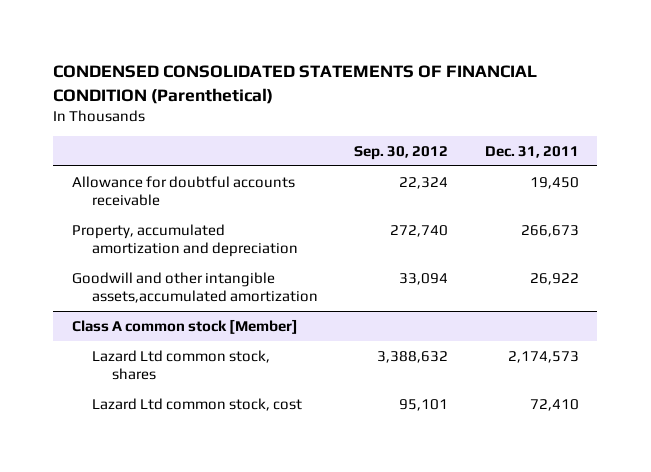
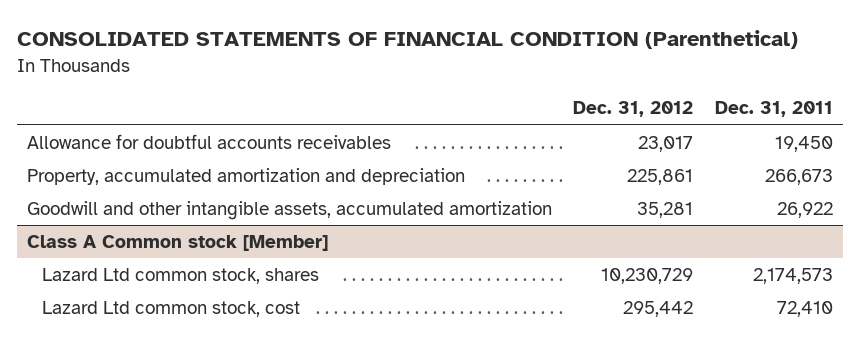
- CONDENSED CONSOLIDATED STATEMENTS OF FINANCIAL CONDITION (Parenthetical)
+ CONSOLIDATED STATEMENTS OF FINANCIAL CONDITION (Parenthetical)
- | Sep. 30, 2012 | Dec. 31, 2011
+ | Dec. 31, 2012 | Dec. 31, 2011
- Allowance for doubtful accounts receivable | 22,324 | 19,450
+ Allowance for doubtful accounts receivables | 23,017 | 19,450
- Goodwill and other intangible assets,accumulated amortization | 33,094 | 26,922
- Class A common stock [Member]
+ Goodwill and other intangible assets, accumulated amortization | 35,281 | 26,922
+ Class A Common stock [Member]

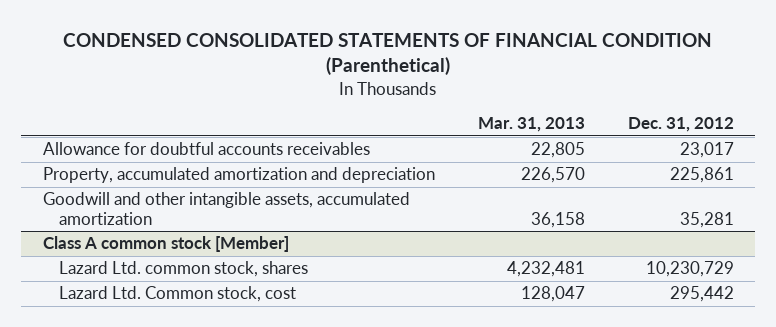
- CONSOLIDATED STATEMENTS OF FINANCIAL CONDITION (Parenthetical)
+ CONDENSED CONSOLIDATED STATEMENTS OF FINANCIAL CONDITION (Parenthetical)
- | Dec. 31, 2012 | Dec. 31, 2011
+ | Mar. 31, 2013 | Dec. 31, 2012
- Class A Common stock [Member]
- Lazard Ltd common stock, shares | 10,230,729 | 2,174,573
- Lazard Ltd common stock, cost | 295,442 | 72,410
+ Class A common stock [Member]
+ Lazard Ltd. common stock, shares | 4,232,481 | 10,230,729
+ Lazard Ltd. Common stock, cost | 128,047 | 295,442

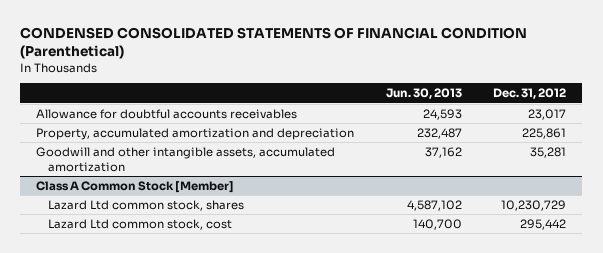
- | Mar. 31, 2013 | Dec. 31, 2012
+ | Jun. 30, 2013 | Dec. 31, 2012
- Class A common stock [Member]
- Lazard Ltd. common stock, shares | 4,232,481 | 10,230,729
- Lazard Ltd. Common stock, cost | 128,047 | 295,442
+ Class A Common Stock [Member]
+ Lazard Ltd common stock, shares | 4,587,102 | 10,230,729
+ Lazard Ltd common stock, cost | 140,700 | 295,442

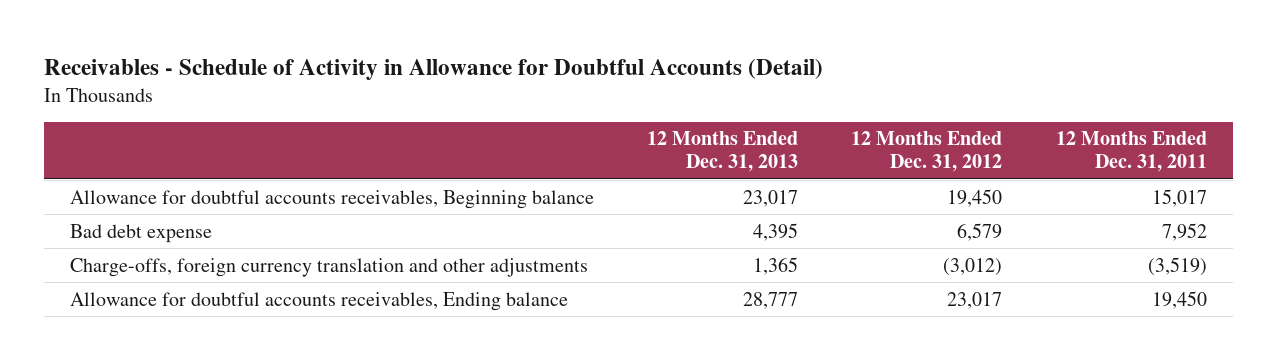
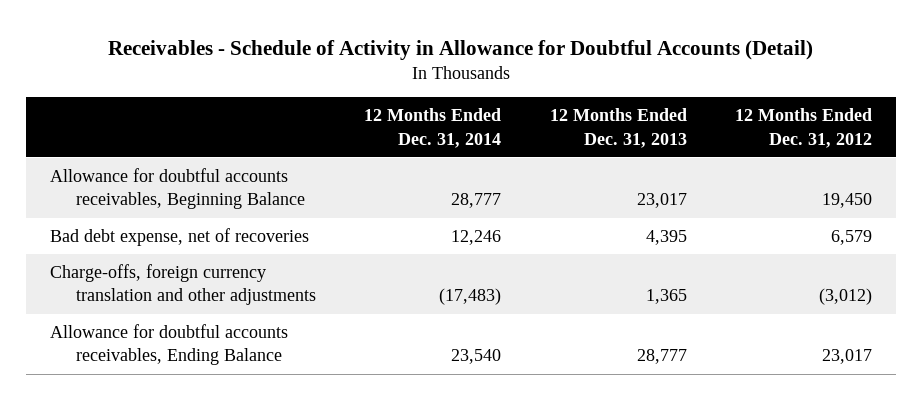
- | 12 Months Ended Dec. 31, 2013 | 12 Months Ended Dec. 31, 2012 | 12 Months Ended Dec. 31, 2011
+ | 12 Months Ended Dec. 31, 2014 | 12 Months Ended Dec. 31, 2013 | 12 Months Ended Dec. 31, 2012
- Allowance for doubtful accounts receivables, Beginning balance | 23,017 | 19,450 | 15,017
- Bad debt expense | 4,395 | 6,579 | 7,952
+ Allowance for doubtful accounts receivables, Beginning Balance | 28,777 | 23,017 | 19,450
+ Bad debt expense, net of recoveries | 12,246 | 4,395 | 6,579
- Allowance for doubtful accounts receivables, Ending balance | 28,777 | 23,017 | 19,450
+ Allowance for doubtful accounts receivables, Ending Balance | 23,540 | 28,777 | 23,017

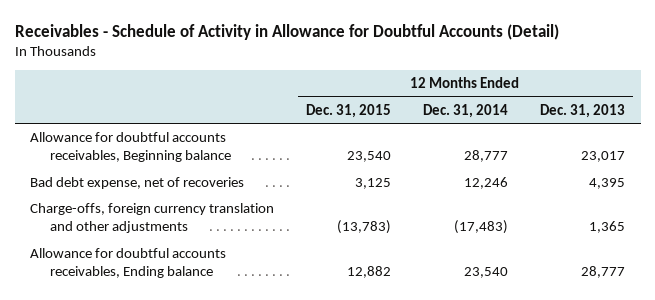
- | 12 Months Ended Dec. 31, 2014 | 12 Months Ended Dec. 31, 2013 | 12 Months Ended Dec. 31, 2012
+ | 12 Months Ended Dec. 31, 2015 | 12 Months Ended Dec. 31, 2014 | 12 Months Ended Dec. 31, 2013
- Allowance for doubtful accounts receivables, Beginning Balance | 28,777 | 23,017 | 19,450
+ Allowance for doubtful accounts receivables, Beginning balance | 23,540 | 28,777 | 23,017
- Allowance for doubtful accounts receivables, Ending Balance | 23,540 | 28,777 | 23,017
+ Allowance for doubtful accounts receivables, Ending balance | 12,882 | 23,540 | 28,777

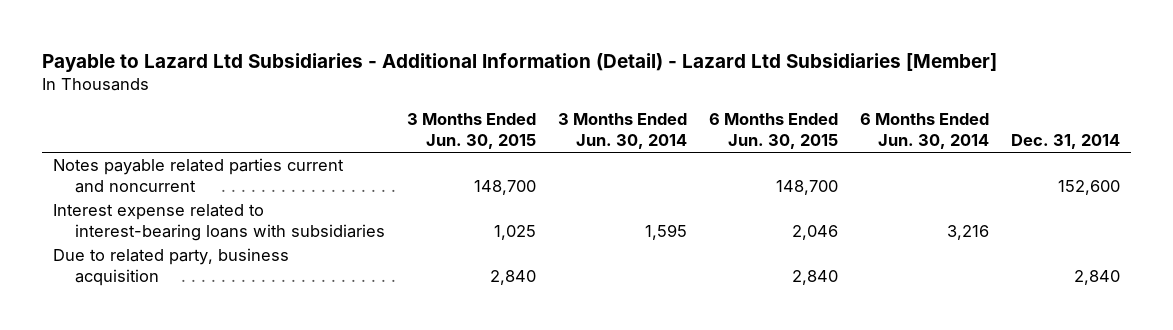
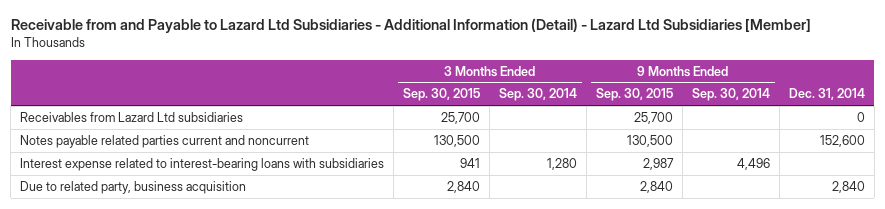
- Payable to Lazard Ltd Subsidiaries - Additional Information (Detail) - Lazard Ltd Subsidiaries [Member]
+ Receivable from and Payable to Lazard Ltd Subsidiaries - Additional Information (Detail) - Lazard Ltd Subsidiaries [Member]
- | 3 Months Ended Jun. 30, 2015 | 3 Months Ended Jun. 30, 2014 | 6 Months Ended Jun. 30, 2015 | 6 Months Ended Jun. 30, 2014 | Dec. 31, 2014
+ | 3 Months Ended Sep. 30, 2015 | 3 Months Ended Sep. 30, 2014 | 9 Months Ended Sep. 30, 2015 | 9 Months Ended Sep. 30, 2014 | Dec. 31, 2014
+ Receivables from Lazard Ltd subsidiaries | 25,700 | | 25,700 | | 0

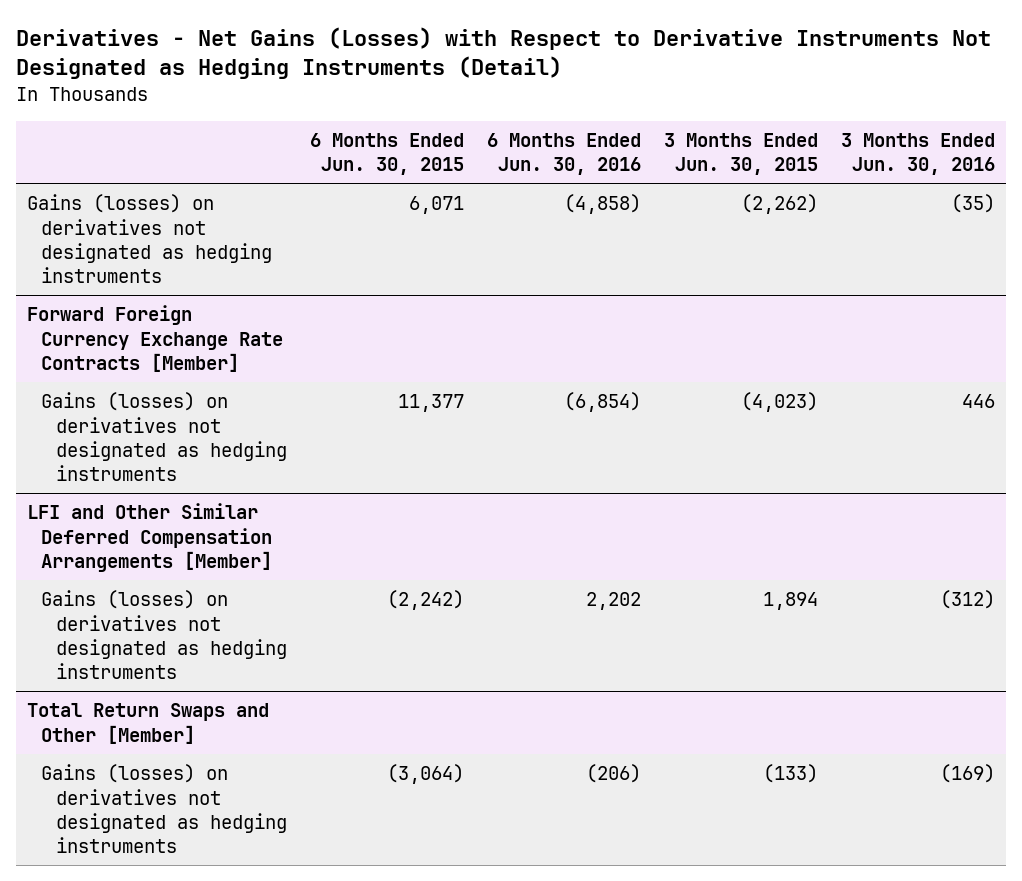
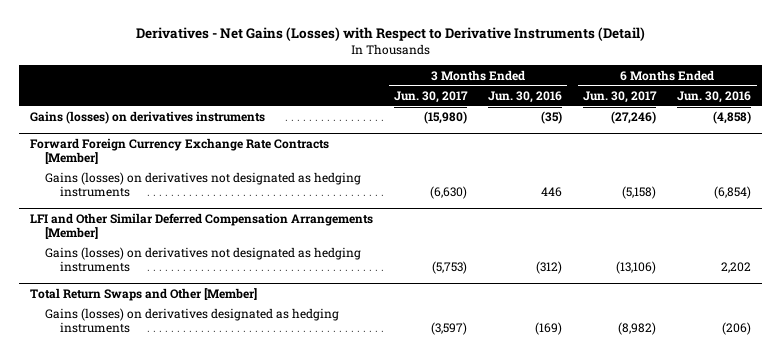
- Derivatives - Net Gains (Losses) with Respect to Derivative Instruments Not Designated as Hedging Instruments (Detail)
+ Derivatives - Net Gains (Losses) with Respect to Derivative Instruments (Detail)
- | 6 Months Ended Jun. 30, 2015 | 6 Months Ended Jun. 30, 2016 | 3 Months Ended Jun. 30, 2015 | 3 Months Ended Jun. 30, 2016
+ | 3 Months Ended Jun. 30, 2017 | 3 Months Ended Jun. 30, 2016 | 6 Months Ended Jun. 30, 2017 | 6 Months Ended Jun. 30, 2016
- Gains (losses) on derivatives not designated as hedging instruments | 6,071 | (4,858) | (2,262) | (35)
+ Gains (losses) on derivatives instruments | (15,980) | (35) | (27,246) | (4,858)
@ Total Return Swaps and Other [Member]
- Gains (losses) on derivatives not designated as hedging instruments | (3,064) | (206) | (133) | (169)
+ Gains (losses) on derivatives designated as hedging instruments | (3,597) | (169) | (8,982) | (206)

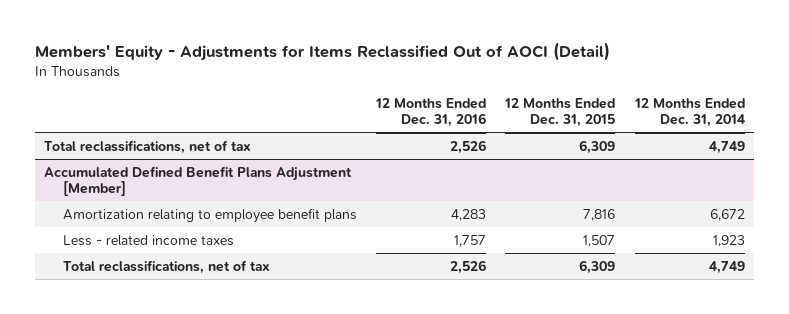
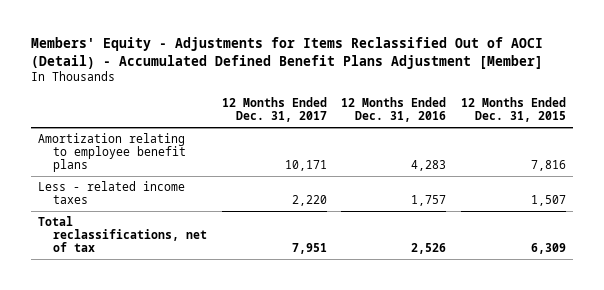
- Members' Equity - Adjustments for Items Reclassified Out of AOCI (Detail)
+ Members' Equity - Adjustments for Items Reclassified Out of AOCI (Detail) - Accumulated Defined Benefit Plans Adjustment [Member]
- | 12 Months Ended Dec. 31, 2016 | 12 Months Ended Dec. 31, 2015 | 12 Months Ended Dec. 31, 2014
+ | 12 Months Ended Dec. 31, 2017 | 12 Months Ended Dec. 31, 2016 | 12 Months Ended Dec. 31, 2015
- Total reclassifications, net of tax | 2,526 | 6,309 | 4,749
- Accumulated Defined Benefit Plans Adjustment [Member]

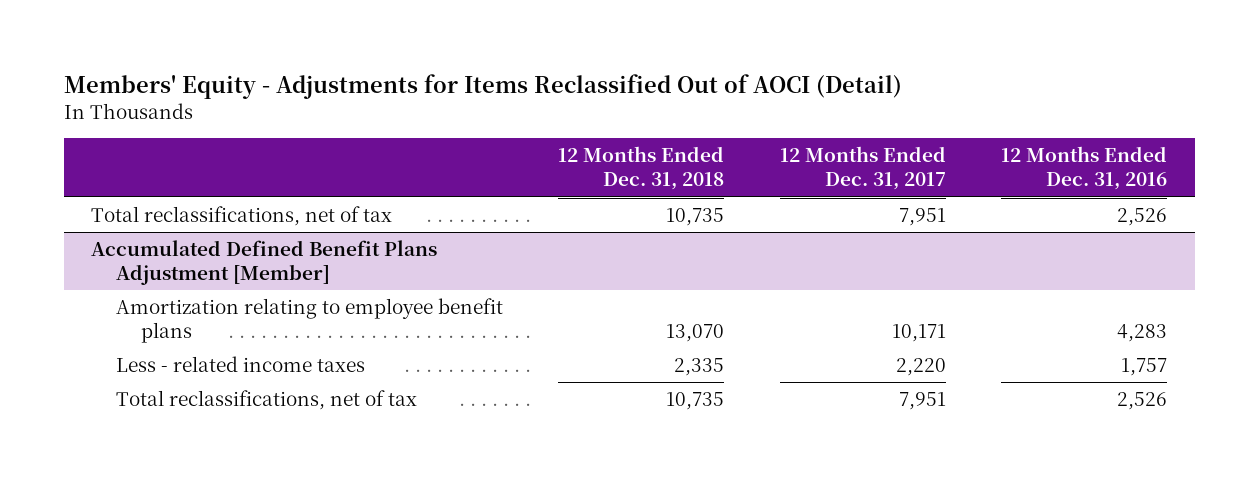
- Members' Equity - Adjustments for Items Reclassified Out of AOCI (Detail) - Accumulated Defined Benefit Plans Adjustment [Member]
+ Members' Equity - Adjustments for Items Reclassified Out of AOCI (Detail)
- | 12 Months Ended Dec. 31, 2017 | 12 Months Ended Dec. 31, 2016 | 12 Months Ended Dec. 31, 2015
+ | 12 Months Ended Dec. 31, 2018 | 12 Months Ended Dec. 31, 2017 | 12 Months Ended Dec. 31, 2016
+ Total reclassifications, net of tax | 10,735 | 7,951 | 2,526
+ Accumulated Defined Benefit Plans Adjustment [Member]

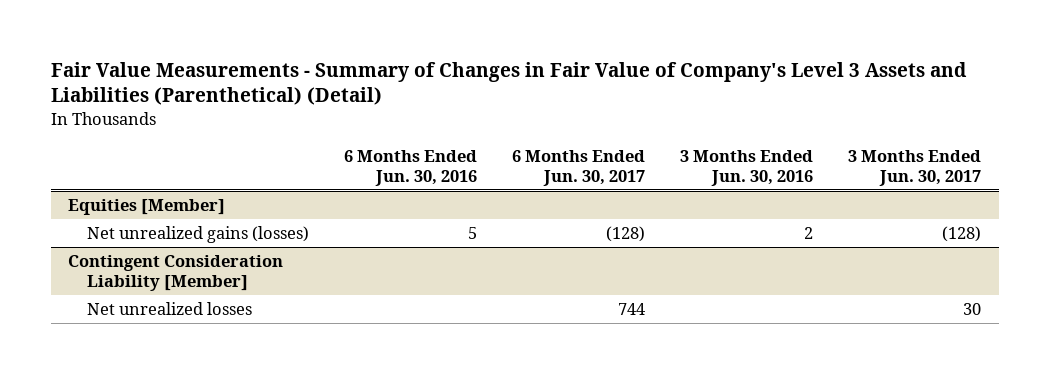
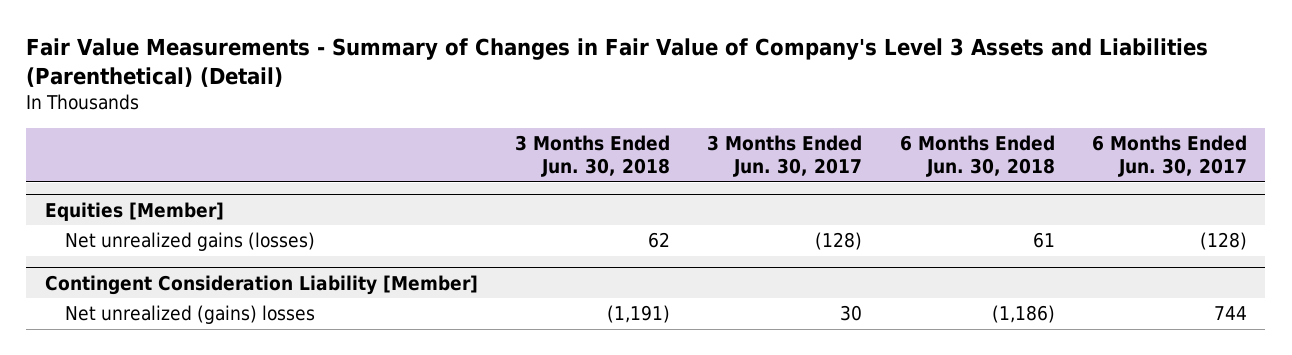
- | 6 Months Ended Jun. 30, 2016 | 6 Months Ended Jun. 30, 2017 | 3 Months Ended Jun. 30, 2016 | 3 Months Ended Jun. 30, 2017
+ | 3 Months Ended Jun. 30, 2018 | 3 Months Ended Jun. 30, 2017 | 6 Months Ended Jun. 30, 2018 | 6 Months Ended Jun. 30, 2017
@ Contingent Consideration Liability [Member]
- Net unrealized losses | | 744 | | 30
+ Net unrealized (gains) losses | (1,191) | 30 | (1,186) | 744

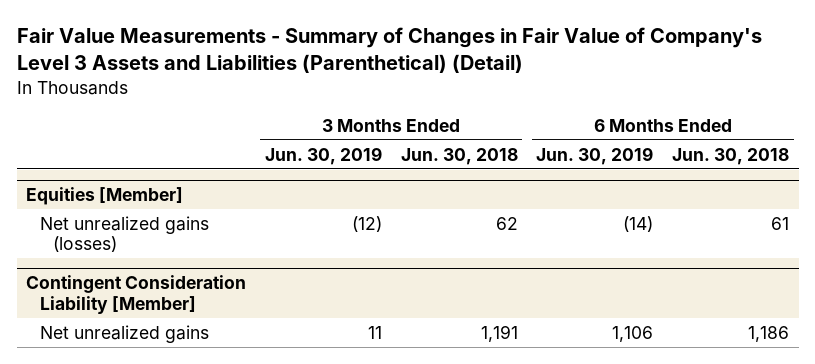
- | 3 Months Ended Jun. 30, 2018 | 3 Months Ended Jun. 30, 2017 | 6 Months Ended Jun. 30, 2018 | 6 Months Ended Jun. 30, 2017
+ | 3 Months Ended Jun. 30, 2019 | 3 Months Ended Jun. 30, 2018 | 6 Months Ended Jun. 30, 2019 | 6 Months Ended Jun. 30, 2018
@ Contingent Consideration Liability [Member]
- Net unrealized (gains) losses | (1,191) | 30 | (1,186) | 744
+ Net unrealized gains | 11 | 1,191 | 1,106 | 1,186

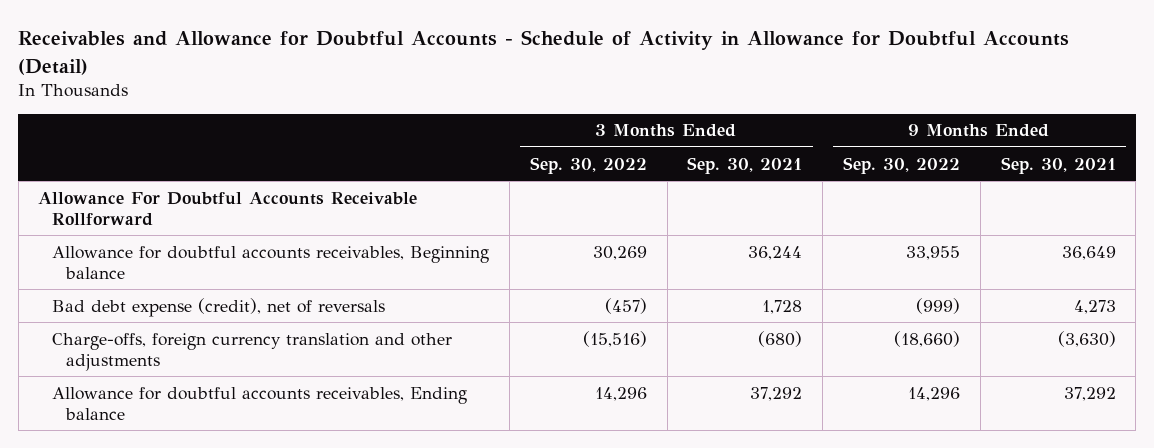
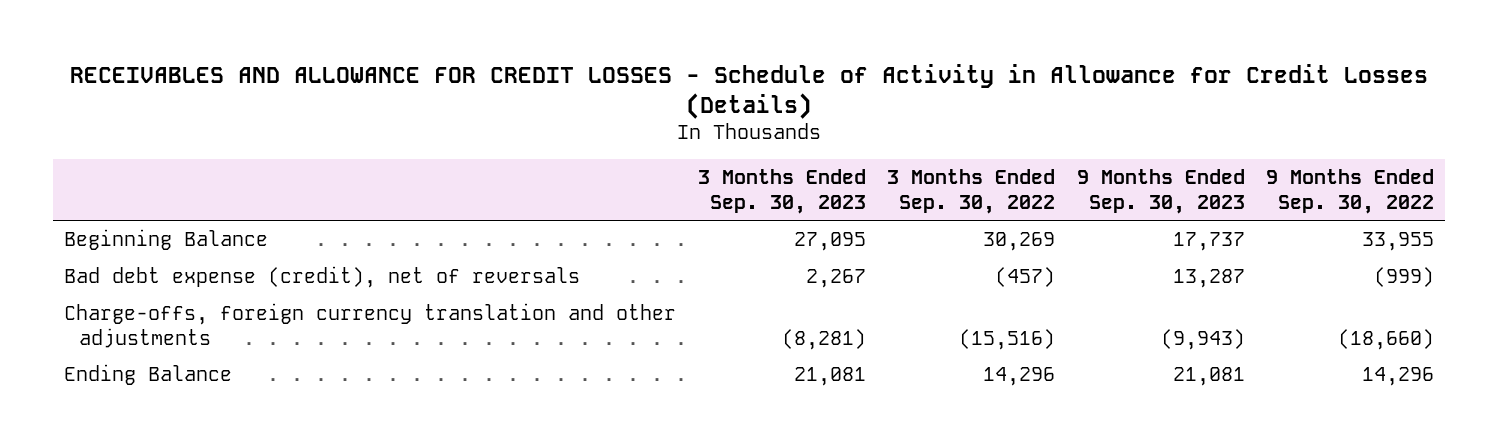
- Receivables and Allowance for Doubtful Accounts - Schedule of Activity in Allowance for Doubtful Accounts (Detail)
+ RECEIVABLES AND ALLOWANCE FOR CREDIT LOSSES - Schedule of Activity in Allowance for Credit Losses (Details)
- | 3 Months Ended Sep. 30, 2022 | 3 Months Ended Sep. 30, 2021 | 9 Months Ended Sep. 30, 2022 | 9 Months Ended Sep. 30, 2021
+ | 3 Months Ended Sep. 30, 2023 | 3 Months Ended Sep. 30, 2022 | 9 Months Ended Sep. 30, 2023 | 9 Months Ended Sep. 30, 2022
- Allowance For Doubtful Accounts Receivable Rollforward
- Allowance for doubtful accounts receivables, Beginning balance | 30,269 | 36,244 | 33,955 | 36,649
+ Beginning Balance | 27,095 | 30,269 | 17,737 | 33,955
- Allowance for doubtful accounts receivables, Ending balance | 14,296 | 37,292 | 14,296 | 37,292
+ Ending Balance | 21,081 | 14,296 | 21,081 | 14,296

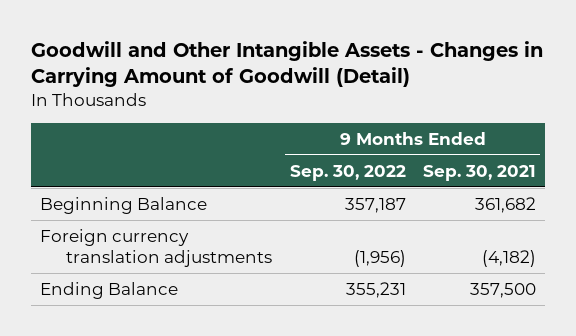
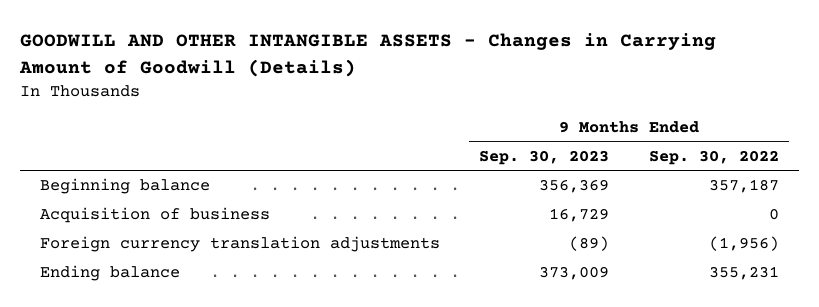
- Goodwill and Other Intangible Assets - Changes in Carrying Amount of Goodwill (Detail)
+ GOODWILL AND OTHER INTANGIBLE ASSETS - Changes in Carrying Amount of Goodwill (Details)
- | 9 Months Ended Sep. 30, 2022 | 9 Months Ended Sep. 30, 2021
+ | 9 Months Ended Sep. 30, 2023 | 9 Months Ended Sep. 30, 2022
- Beginning Balance | 357,187 | 361,682
+ Beginning balance | 356,369 | 357,187
+ Acquisition of business | 16,729 | 0
- Ending Balance | 355,231 | 357,500
+ Ending balance | 373,009 | 355,231

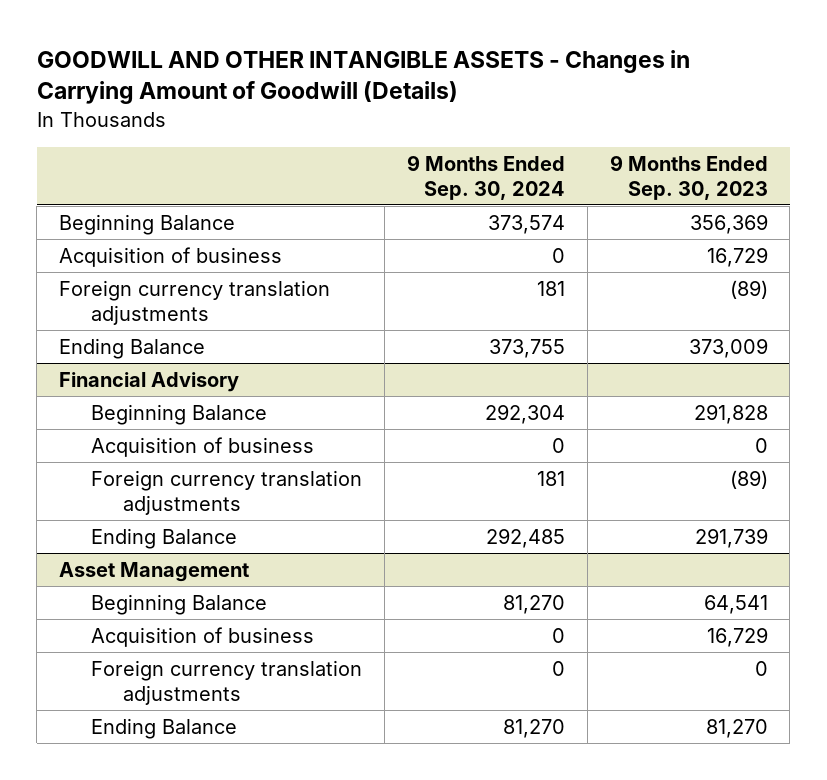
- | 9 Months Ended Sep. 30, 2023 | 9 Months Ended Sep. 30, 2022
+ | 9 Months Ended Sep. 30, 2024 | 9 Months Ended Sep. 30, 2023
- Beginning balance | 356,369 | 357,187
+ Beginning Balance | 373,574 | 356,369
- Ending balance | 373,009 | 355,231
+ Ending Balance | 373,755 | 373,009
+ Financial Advisory
+ Beginning Balance | 292,304 | 291,828
+ Acquisition of business | 0 | 0
+ Foreign currency translation adjustments | 181 | (89)
+ Ending Balance | 292,485 | 291,739
+ Asset Management
+ Beginning Balance | 81,270 | 64,541
+ Acquisition of business | 0 | 16,729
+ Foreign currency translation adjustments | 0 | 0
+ Ending Balance | 81,270 | 81,270

